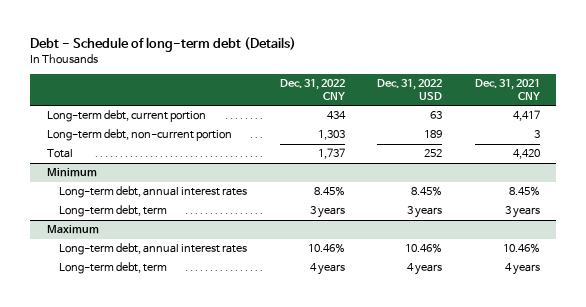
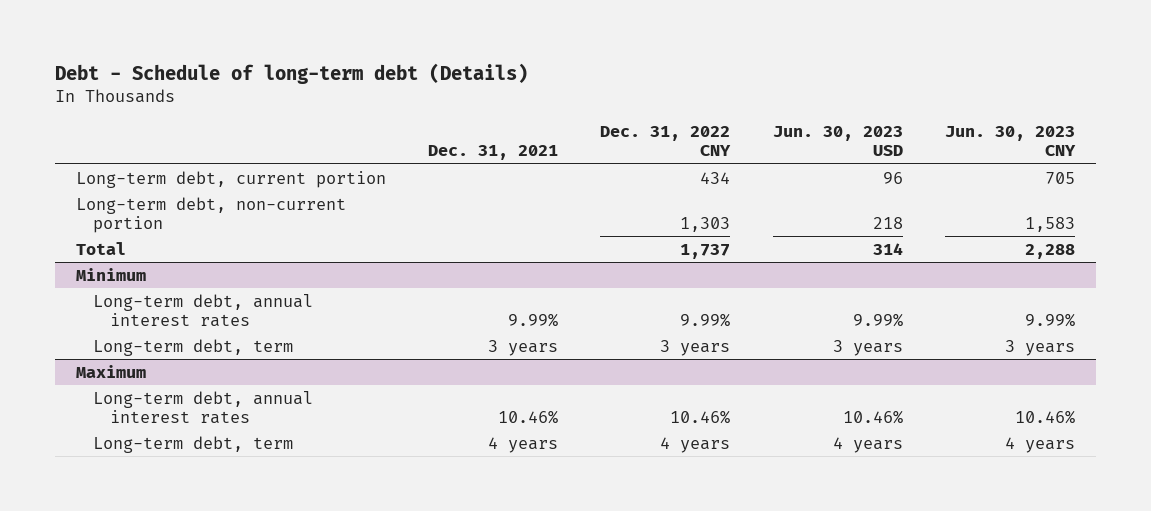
- | Dec. 31, 2022 CNY | Dec. 31, 2022 USD | Dec. 31, 2021 CNY
+ | Dec. 31, 2021 | Dec. 31, 2022 CNY | Jun. 30, 2023 USD | Jun. 30, 2023 CNY
@ Minimum
- Long-term debt, annual interest rates | 8.45% | 8.45% | 8.45%
+ Long-term debt, annual interest rates | 9.99% | 9.99% | 9.99% | 9.99%

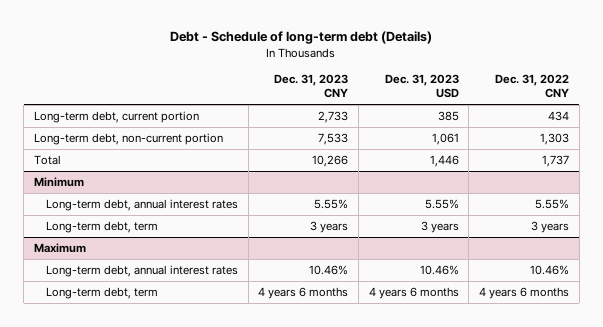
- | Dec. 31, 2021 | Dec. 31, 2022 CNY | Jun. 30, 2023 USD | Jun. 30, 2023 CNY
+ | Dec. 31, 2023 CNY | Dec. 31, 2023 USD | Dec. 31, 2022 CNY
@ Minimum
- Long-term debt, annual interest rates | 9.99% | 9.99% | 9.99% | 9.99%
+ Long-term debt, annual interest rates | 5.55% | 5.55% | 5.55%
@ Maximum
- Long-term debt, term | 4 years | 4 years | 4 years | 4 years
+ Long-term debt, term | 4 years 6 months | 4 years 6 months | 4 years 6 months

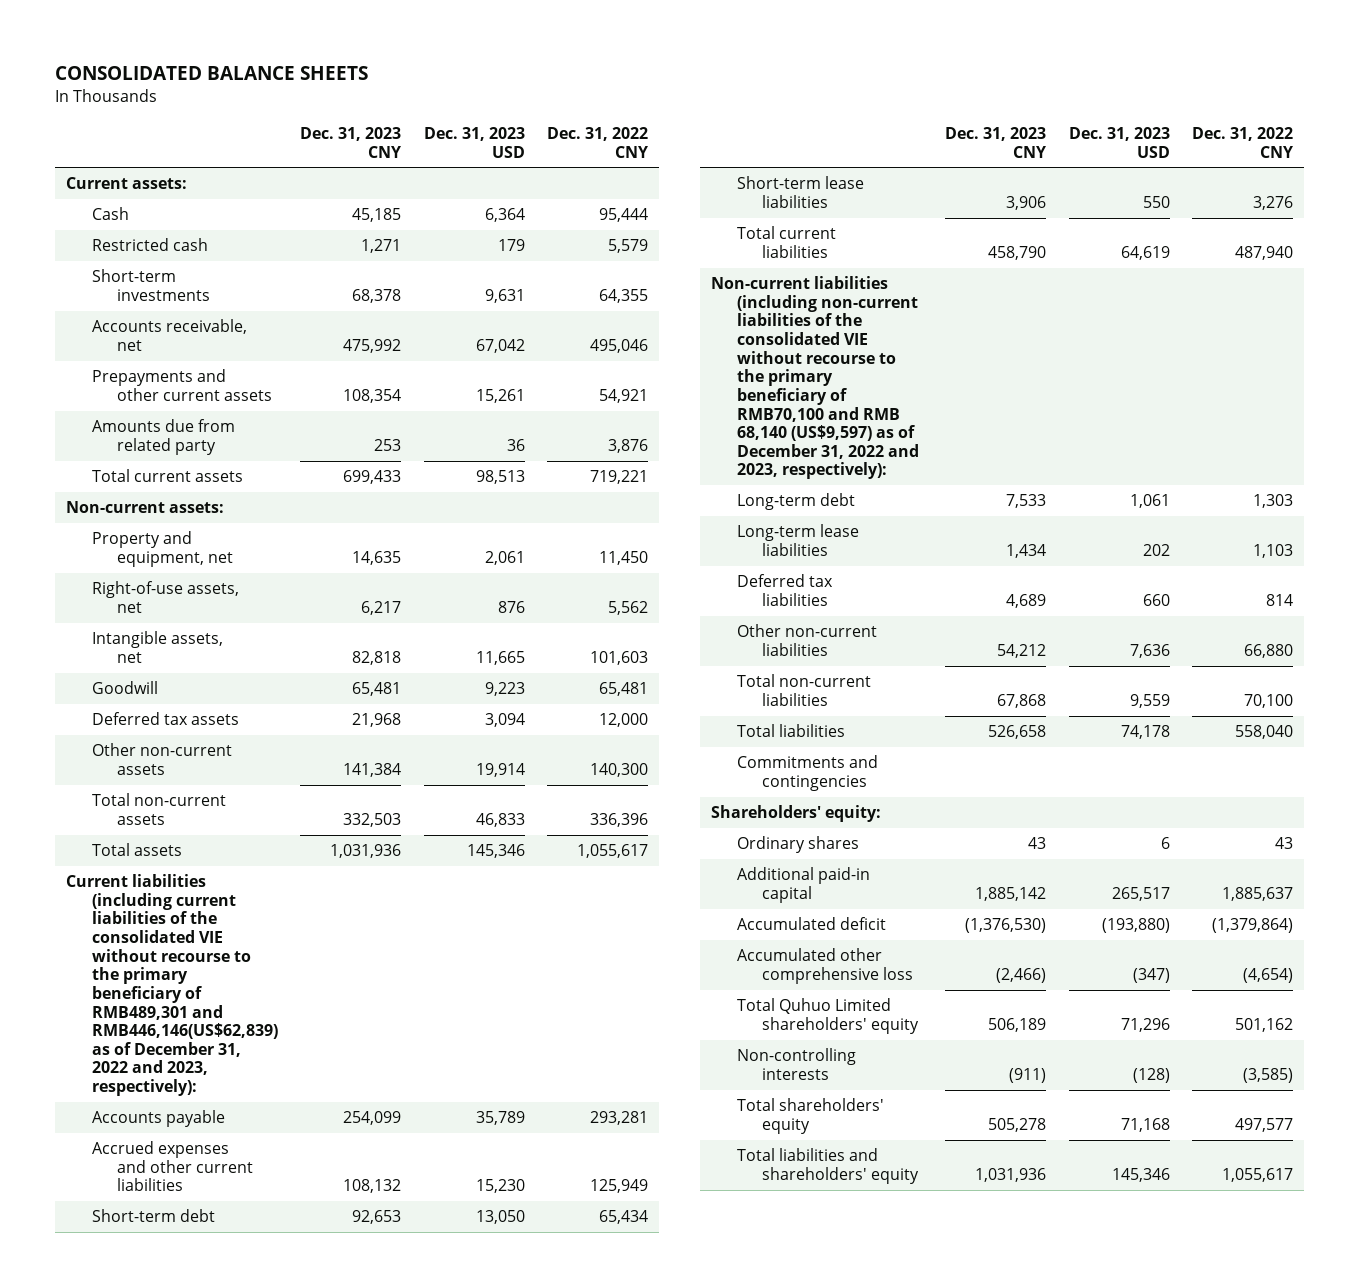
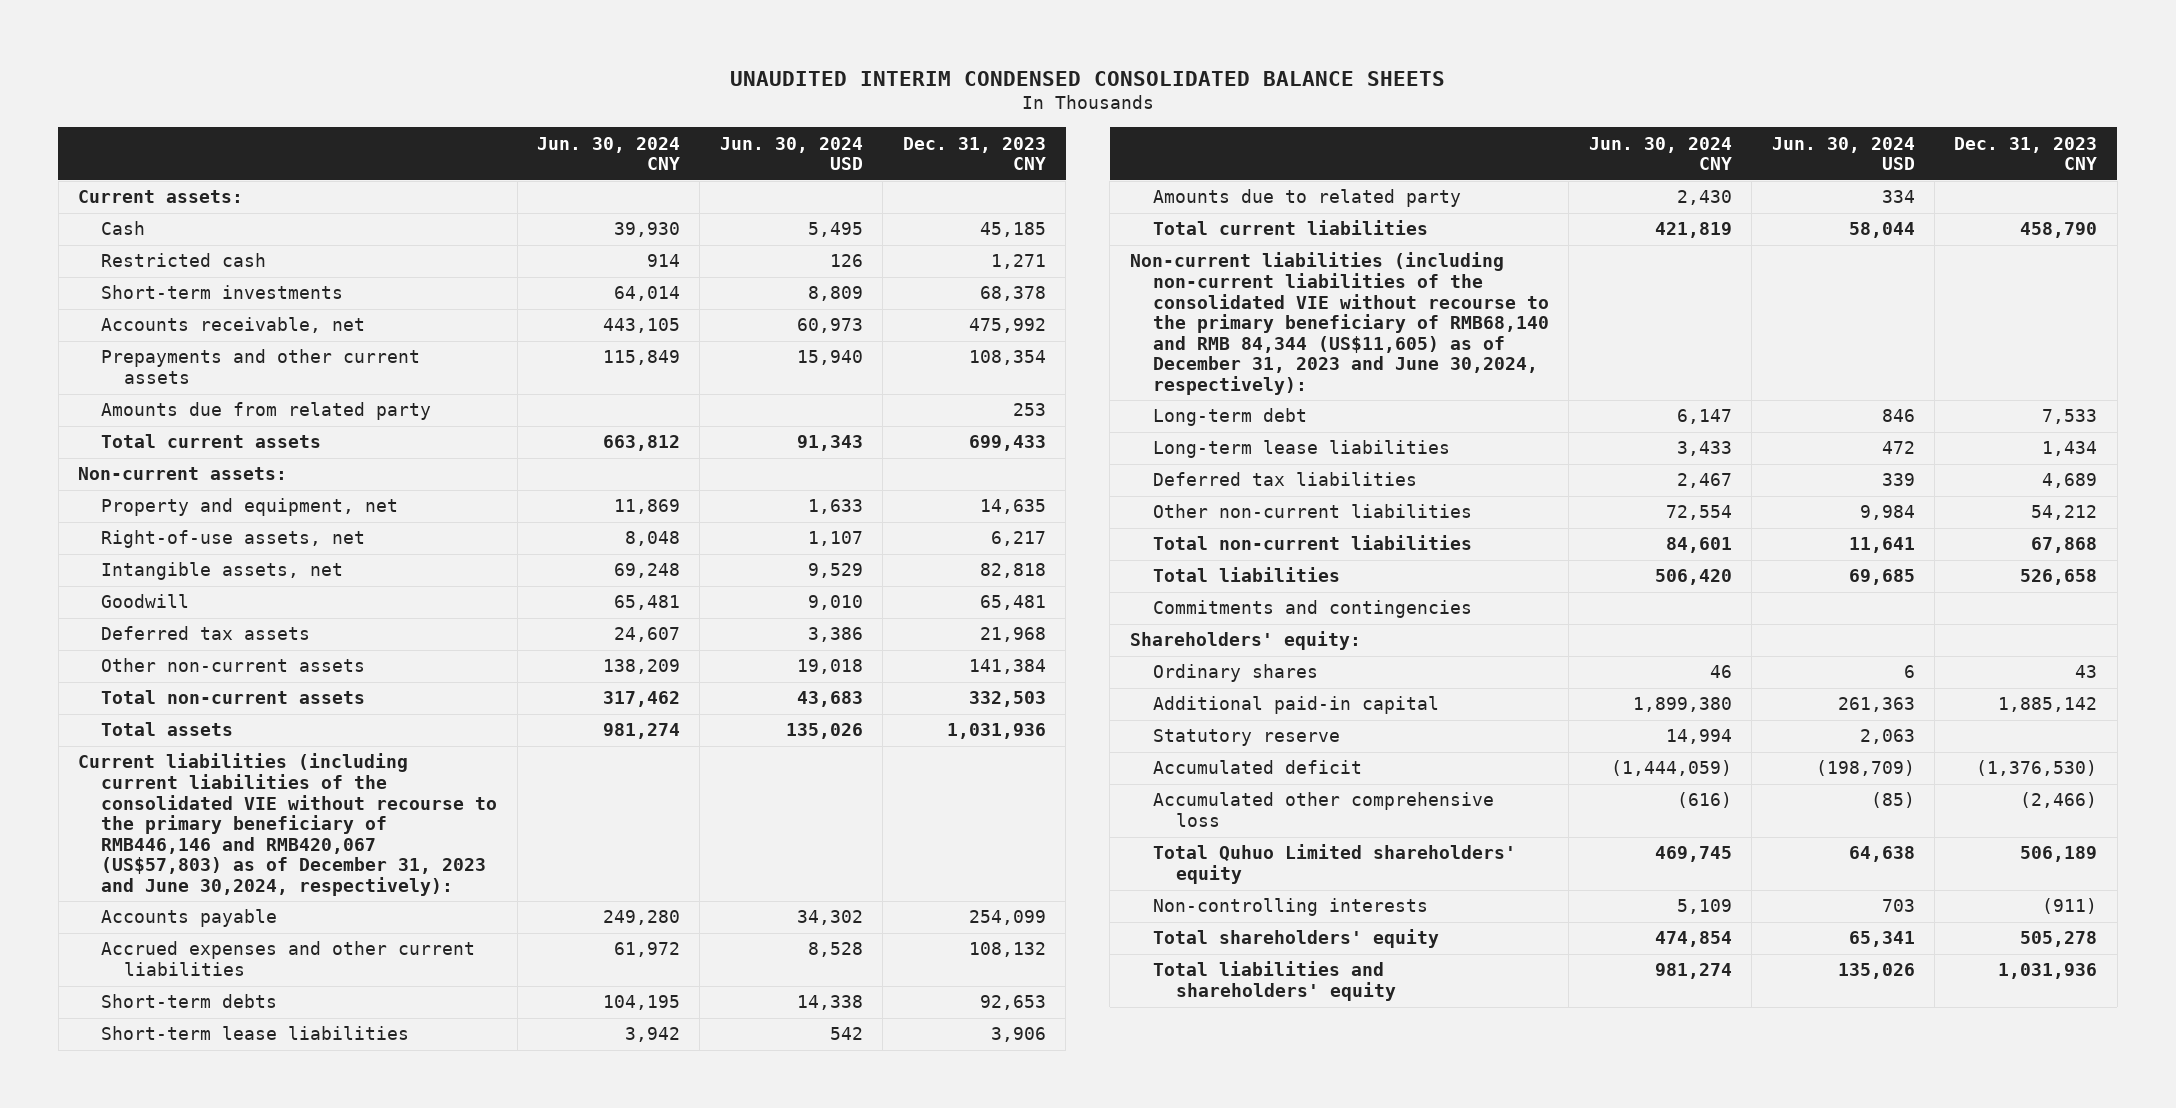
- CONSOLIDATED BALANCE SHEETS
+ UNAUDITED INTERIM CONDENSED CONSOLIDATED BALANCE SHEETS
- | Dec. 31, 2023 CNY | Dec. 31, 2023 USD | Dec. 31, 2022 CNY
+ | Jun. 30, 2024 CNY | Jun. 30, 2024 USD | Dec. 31, 2023 CNY
- Current liabilities (including current liabilities of the consolidated VIE without recourse to the primary beneficiary of RMB489,301 and RMB446,146(US$62,839) as of December 31, 2022 and 2023, respectively):
+ Current liabilities (including current liabilities of the consolidated VIE without recourse to the primary beneficiary of RMB446,146 and RMB420,067 (US$57,803) as of December 31, 2023 and June 30,2024, respectively):
- Short-term debt | 92,653 | 13,050 | 65,434
+ Short-term debts | 104,195 | 14,338 | 92,653
+ Amounts due to related party | 2,430 | 334 |
- Non-current liabilities (including non-current liabilities of the consolidated VIE without recourse to the primary beneficiary of RMB70,100 and RMB 68,140 (US$9,597) as of December 31, 2022 and 2023, respectively):
+ Non-current liabilities (including non-current liabilities of the consolidated VIE without recourse to the primary beneficiary of RMB68,140 and RMB 84,344 (US$11,605) as of December 31, 2023 and June 30,2024, respectively):
+ Statutory reserve | 14,994 | 2,063 |

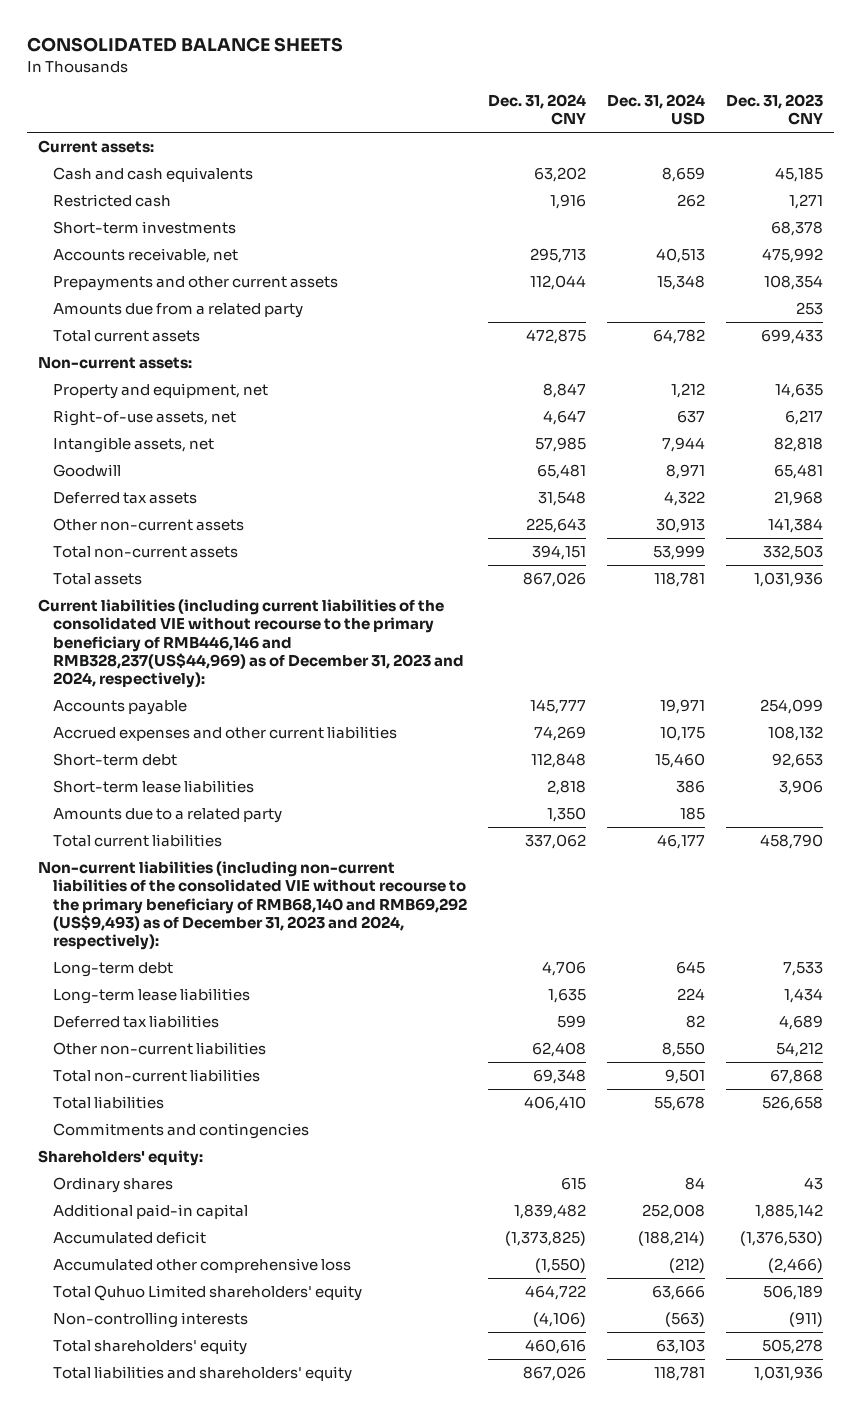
- UNAUDITED INTERIM CONDENSED CONSOLIDATED BALANCE SHEETS
+ CONSOLIDATED BALANCE SHEETS
- | Jun. 30, 2024 CNY | Jun. 30, 2024 USD | Dec. 31, 2023 CNY
+ | Dec. 31, 2024 CNY | Dec. 31, 2024 USD | Dec. 31, 2023 CNY
- Cash | 39,930 | 5,495 | 45,185
+ Cash and cash equivalents | 63,202 | 8,659 | 45,185
- Amounts due from related party | | | 253
+ Amounts due from a related party | | | 253
- Current liabilities (including current liabilities of the consolidated VIE without recourse to the primary beneficiary of RMB446,146 and RMB420,067 (US$57,803) as of December 31, 2023 and June 30,2024, respectively):
+ Current liabilities (including current liabilities of the consolidated VIE without recourse to the primary beneficiary of RMB446,146 and RMB328,237(US$44,969) as of December 31, 2023 and 2024, respectively):
- Short-term debts | 104,195 | 14,338 | 92,653
+ Short-term debt | 112,848 | 15,460 | 92,653
- Amounts due to related party | 2,430 | 334 |
+ Amounts due to a related party | 1,350 | 185 |
- Non-current liabilities (including non-current liabilities of the consolidated VIE without recourse to the primary beneficiary of RMB68,140 and RMB 84,344 (US$11,605) as of December 31, 2023 and June 30,2024, respectively):
+ Non-current liabilities (including non-current liabilities of the consolidated VIE without recourse to the primary beneficiary of RMB68,140 and RMB69,292 (US$9,493) as of December 31, 2023 and 2024, respectively):
- Statutory reserve | 14,994 | 2,063 |

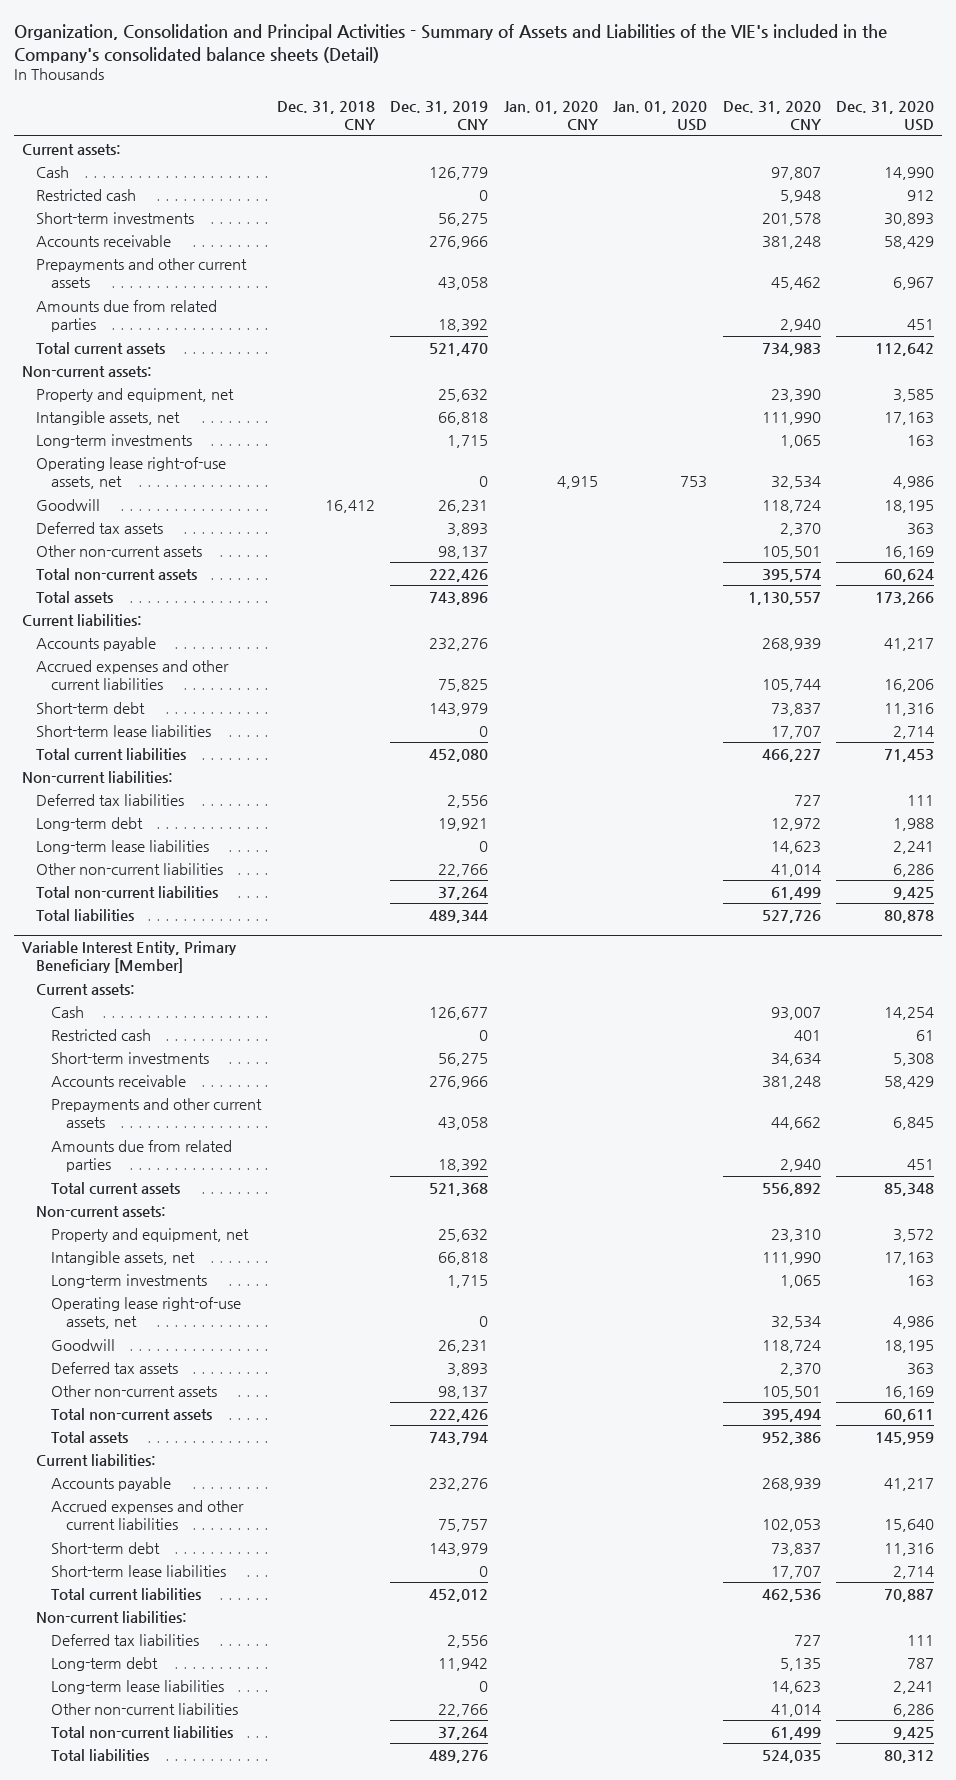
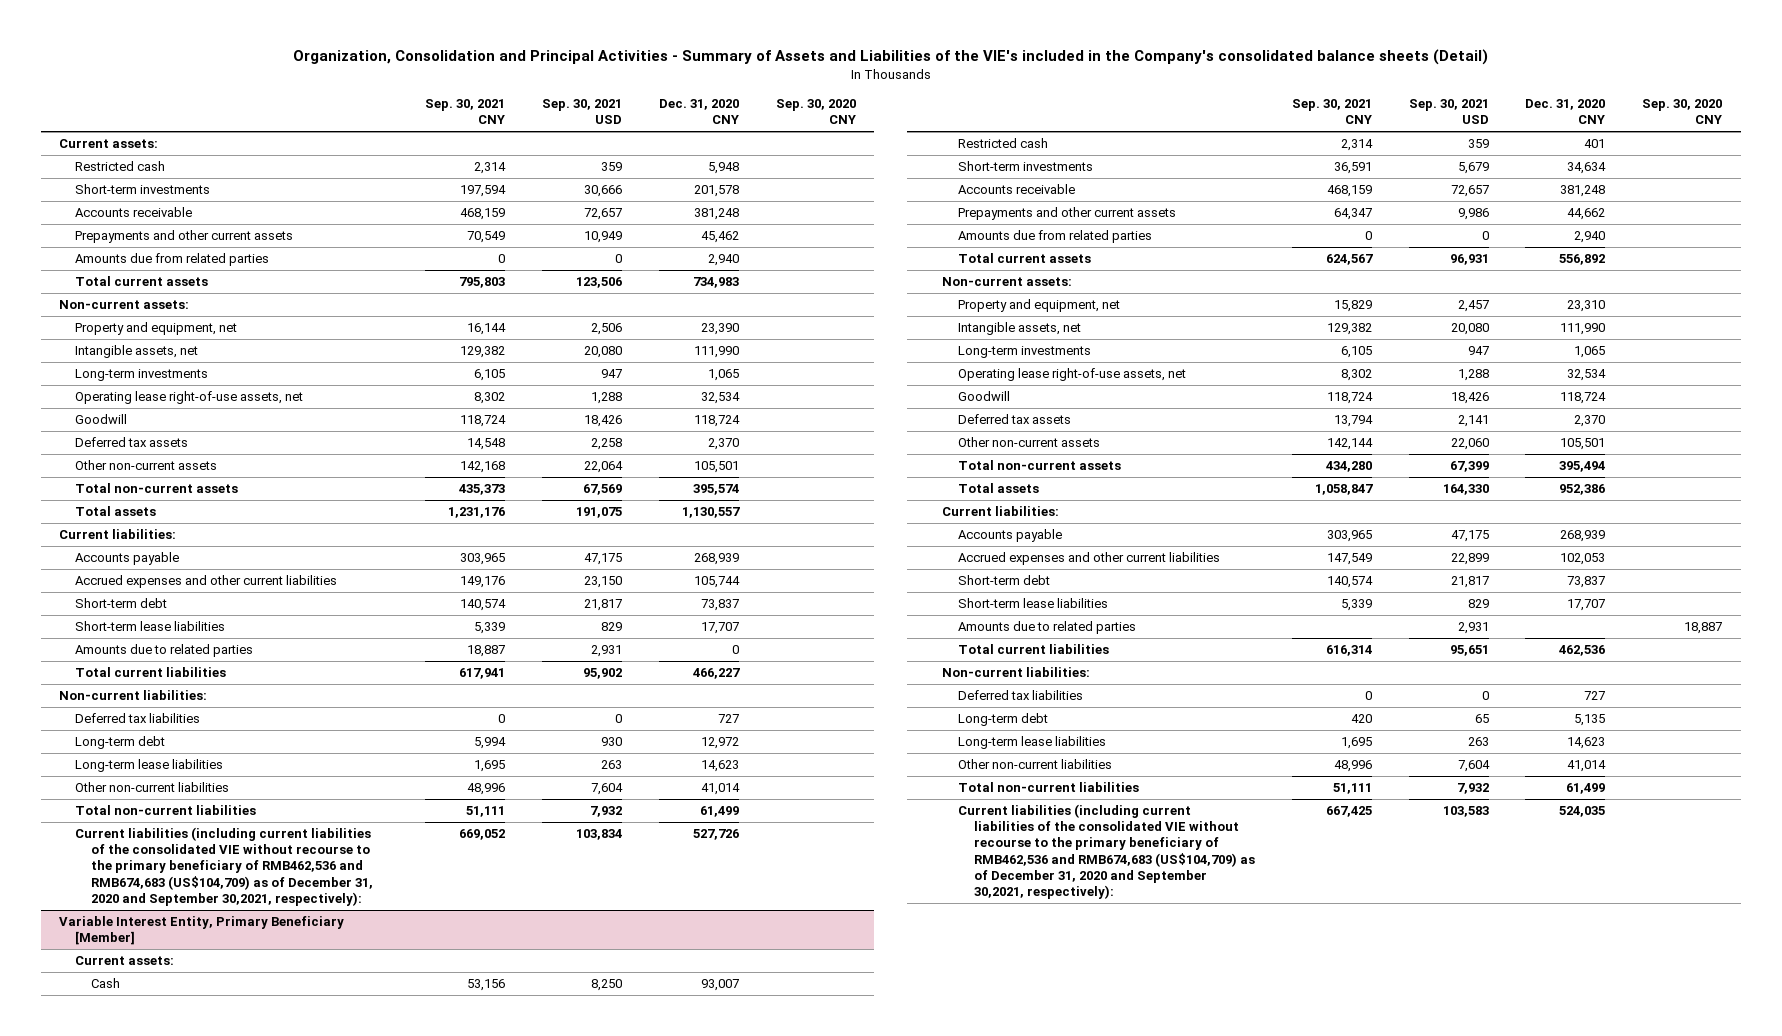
- | Dec. 31, 2018 CNY | Dec. 31, 2019 CNY | Jan. 01, 2020 CNY | Jan. 01, 2020 USD | Dec. 31, 2020 CNY | Dec. 31, 2020 USD
+ | Sep. 30, 2021 CNY | Sep. 30, 2021 USD | Dec. 31, 2020 CNY | Sep. 30, 2020 CNY
- Cash | | 126,779 | | | 97,807 | 14,990
+ Amounts due to related parties | 18,887 | 2,931 | 0 |
- Total liabilities | | 489,344 | | | 527,726 | 80,878
+ Current liabilities (including current liabilities of the consolidated VIE without recourse to the primary beneficiary of RMB462,536 and RMB674,683 (US$104,709) as of December 31, 2020 and September 30,2021, respectively): | 669,052 | 103,834 | 527,726 |
@ Variable Interest Entity, Primary Beneficiary [Member]
+ Amounts due to related parties | | 2,931 | | 18,887
- Total liabilities | | 489,276 | | | 524,035 | 80,312
+ Current liabilities (including current liabilities of the consolidated VIE without recourse to the primary beneficiary of RMB462,536 and RMB674,683 (US$104,709) as of December 31, 2020 and September 30,2021, respectively): | 667,425 | 103,583 | 524,035 |

